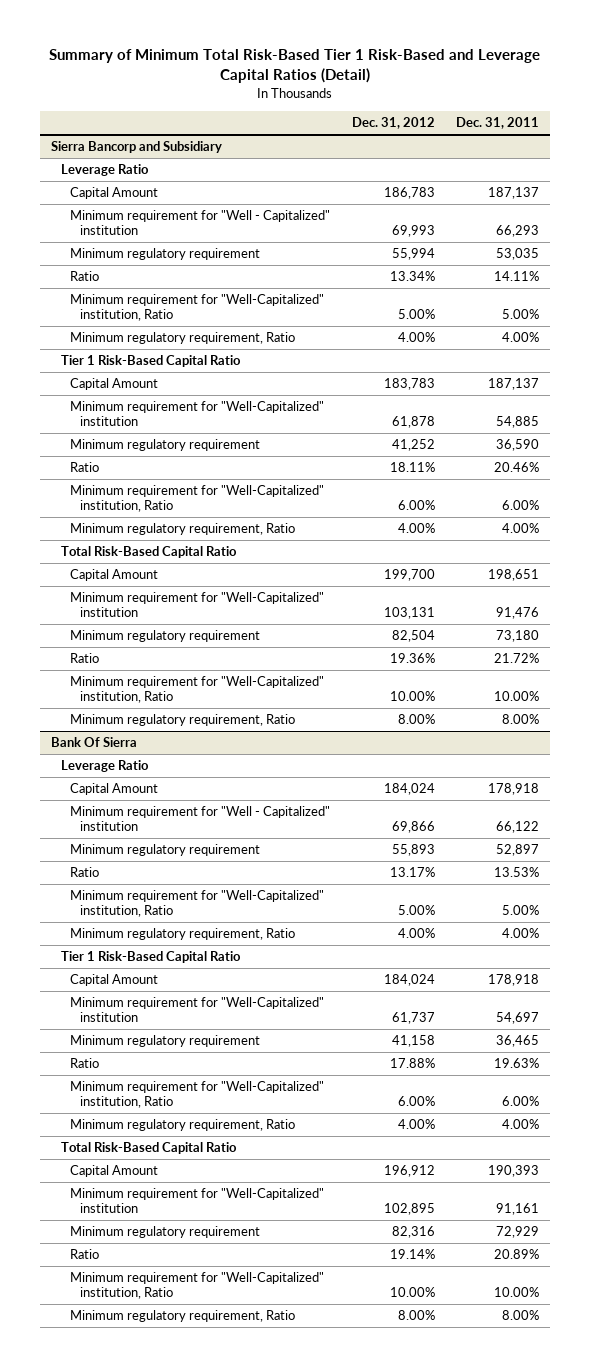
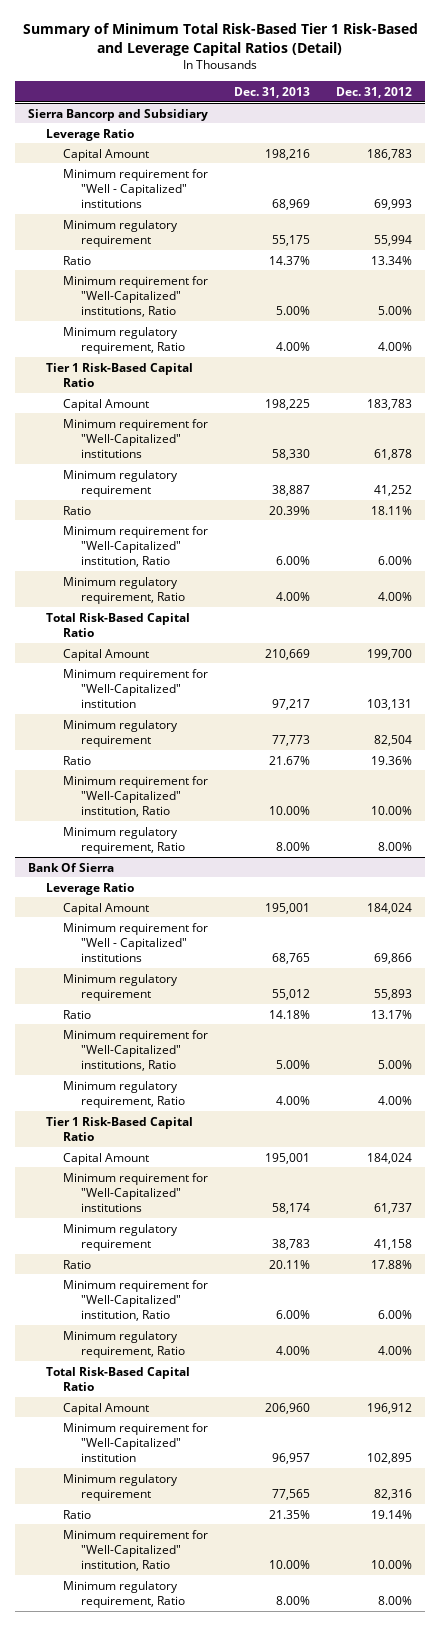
- | Dec. 31, 2012 | Dec. 31, 2011
+ | Dec. 31, 2013 | Dec. 31, 2012
@ Sierra Bancorp and Subsidiary
- Minimum requirement for "Well - Capitalized" institution | 69,993 | 66,293
+ Minimum requirement for "Well - Capitalized" institutions | 68,969 | 69,993
- Minimum requirement for "Well-Capitalized" institution, Ratio | 5.00% | 5.00%
+ Minimum requirement for "Well-Capitalized" institutions, Ratio | 5.00% | 5.00%
- Minimum requirement for "Well-Capitalized" institution | 61,878 | 54,885
+ Minimum requirement for "Well-Capitalized" institutions | 58,330 | 61,878
@ Bank Of Sierra
- Minimum requirement for "Well - Capitalized" institution | 69,866 | 66,122
+ Minimum requirement for "Well - Capitalized" institutions | 68,765 | 69,866
- Minimum requirement for "Well-Capitalized" institution, Ratio | 5.00% | 5.00%
+ Minimum requirement for "Well-Capitalized" institutions, Ratio | 5.00% | 5.00%
- Minimum requirement for "Well-Capitalized" institution | 61,737 | 54,697
+ Minimum requirement for "Well-Capitalized" institutions | 58,174 | 61,737

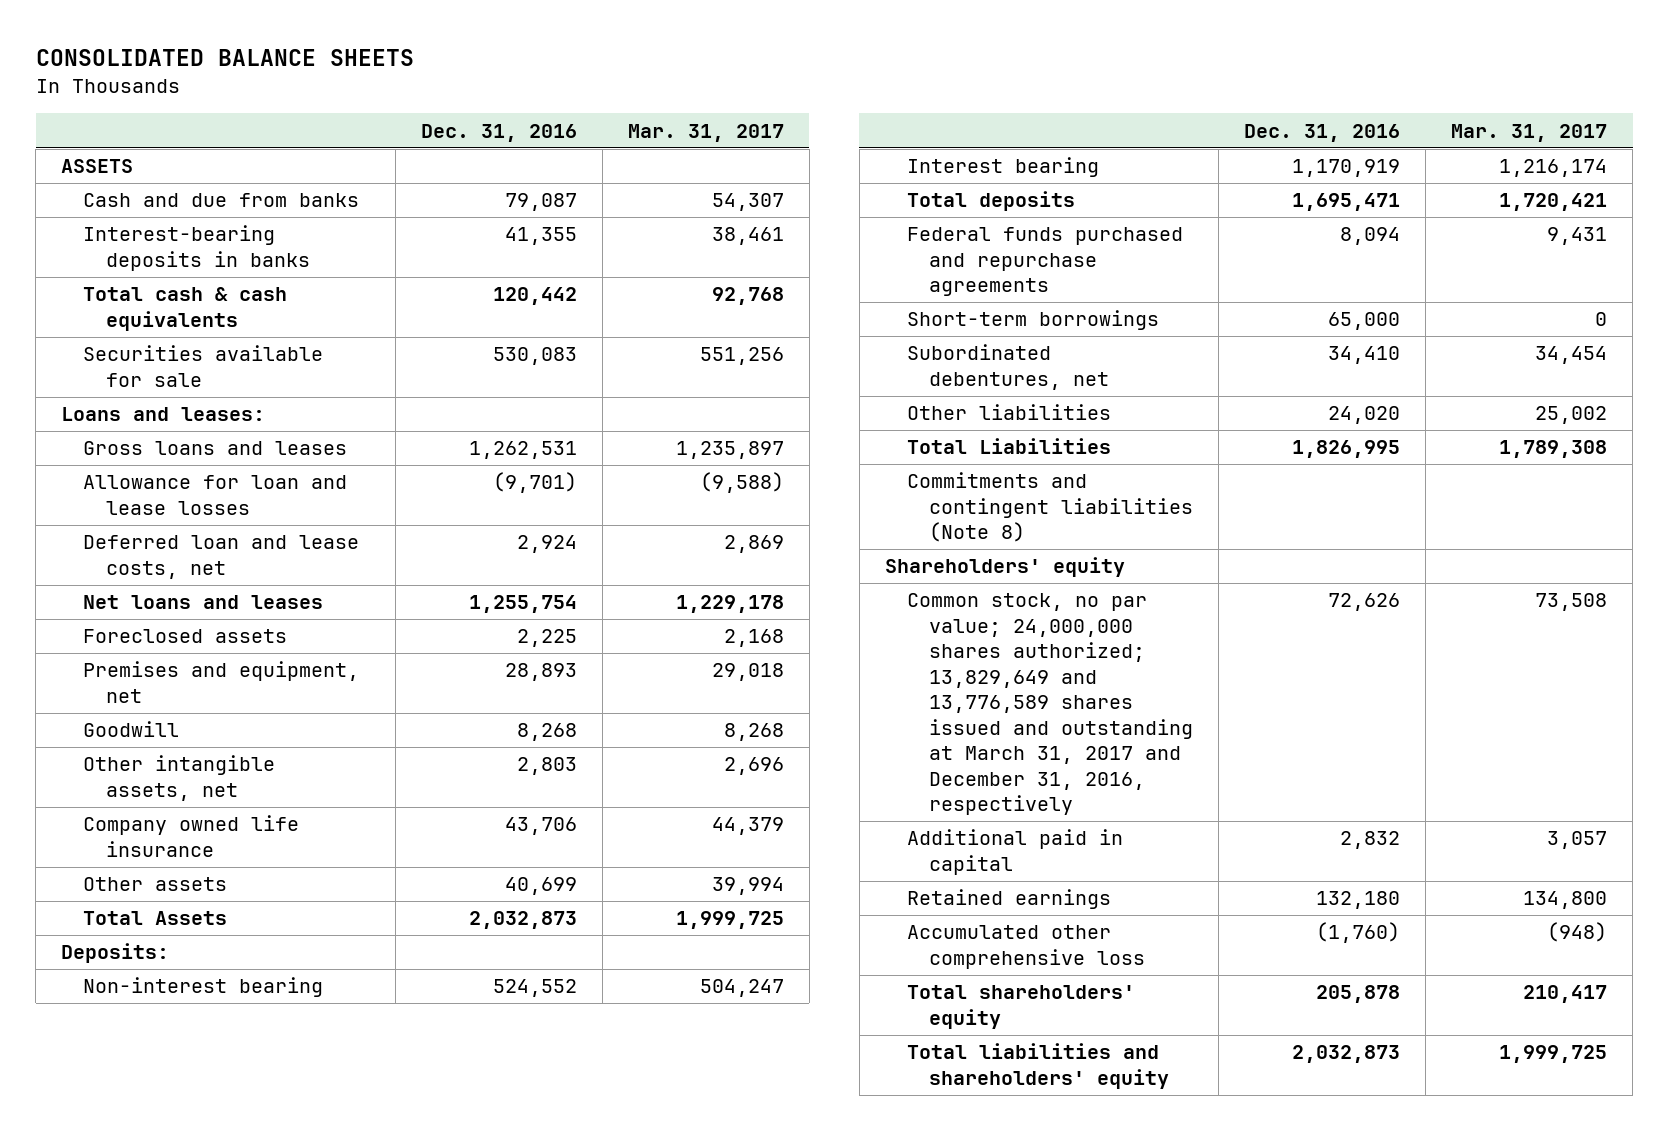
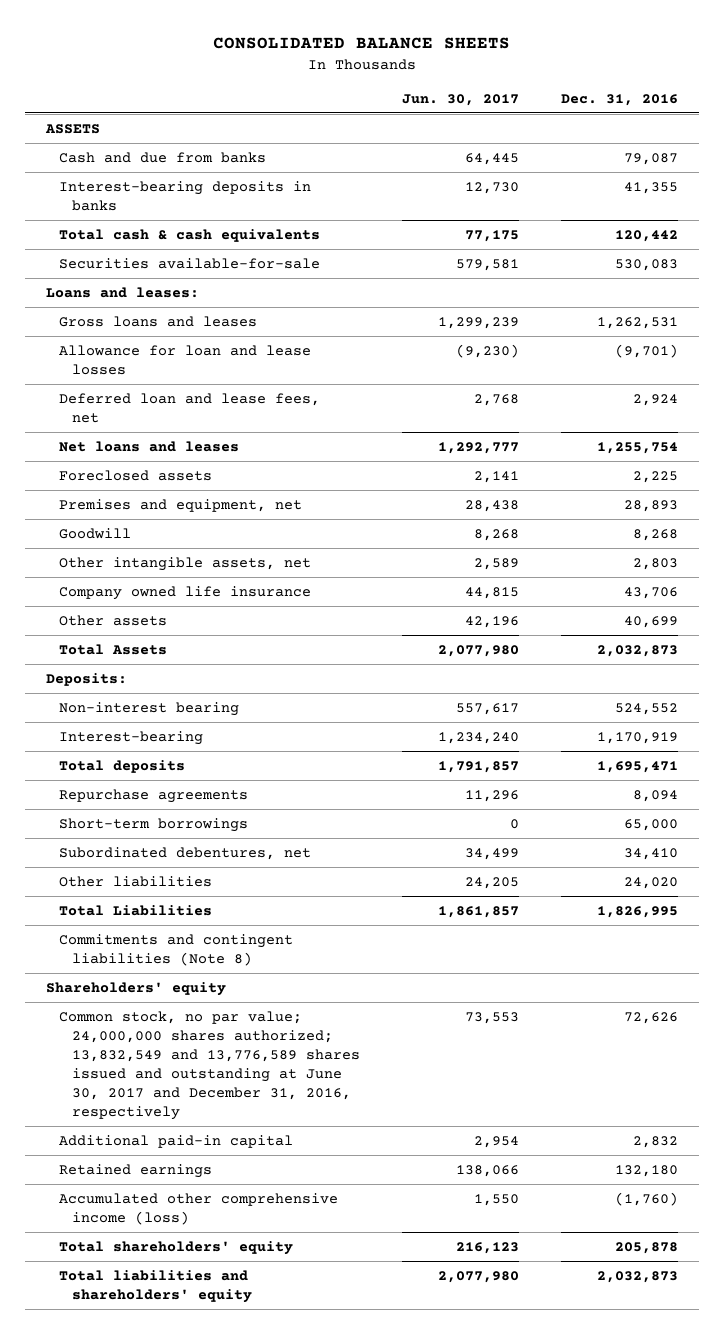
- | Dec. 31, 2016 | Mar. 31, 2017
+ | Jun. 30, 2017 | Dec. 31, 2016
- Securities available for sale | 530,083 | 551,256
+ Securities available-for-sale | 579,581 | 530,083
- Deferred loan and lease costs, net | 2,924 | 2,869
+ Deferred loan and lease fees, net | 2,768 | 2,924
- Interest bearing | 1,170,919 | 1,216,174
+ Interest-bearing | 1,234,240 | 1,170,919
- Federal funds purchased and repurchase agreements | 8,094 | 9,431
+ Repurchase agreements | 11,296 | 8,094
- Common stock, no par value; 24,000,000 shares authorized; 13,829,649 and 13,776,589 shares issued and outstanding at March 31, 2017 and December 31, 2016, respectively | 72,626 | 73,508
- Additional paid in capital | 2,832 | 3,057
+ Common stock, no par value; 24,000,000 shares authorized; 13,832,549 and 13,776,589 shares issued and outstanding at June 30, 2017 and December 31, 2016, respectively | 73,553 | 72,626
+ Additional paid-in capital | 2,954 | 2,832
- Accumulated other comprehensive loss | (1,760) | (948)
+ Accumulated other comprehensive income (loss) | 1,550 | (1,760)

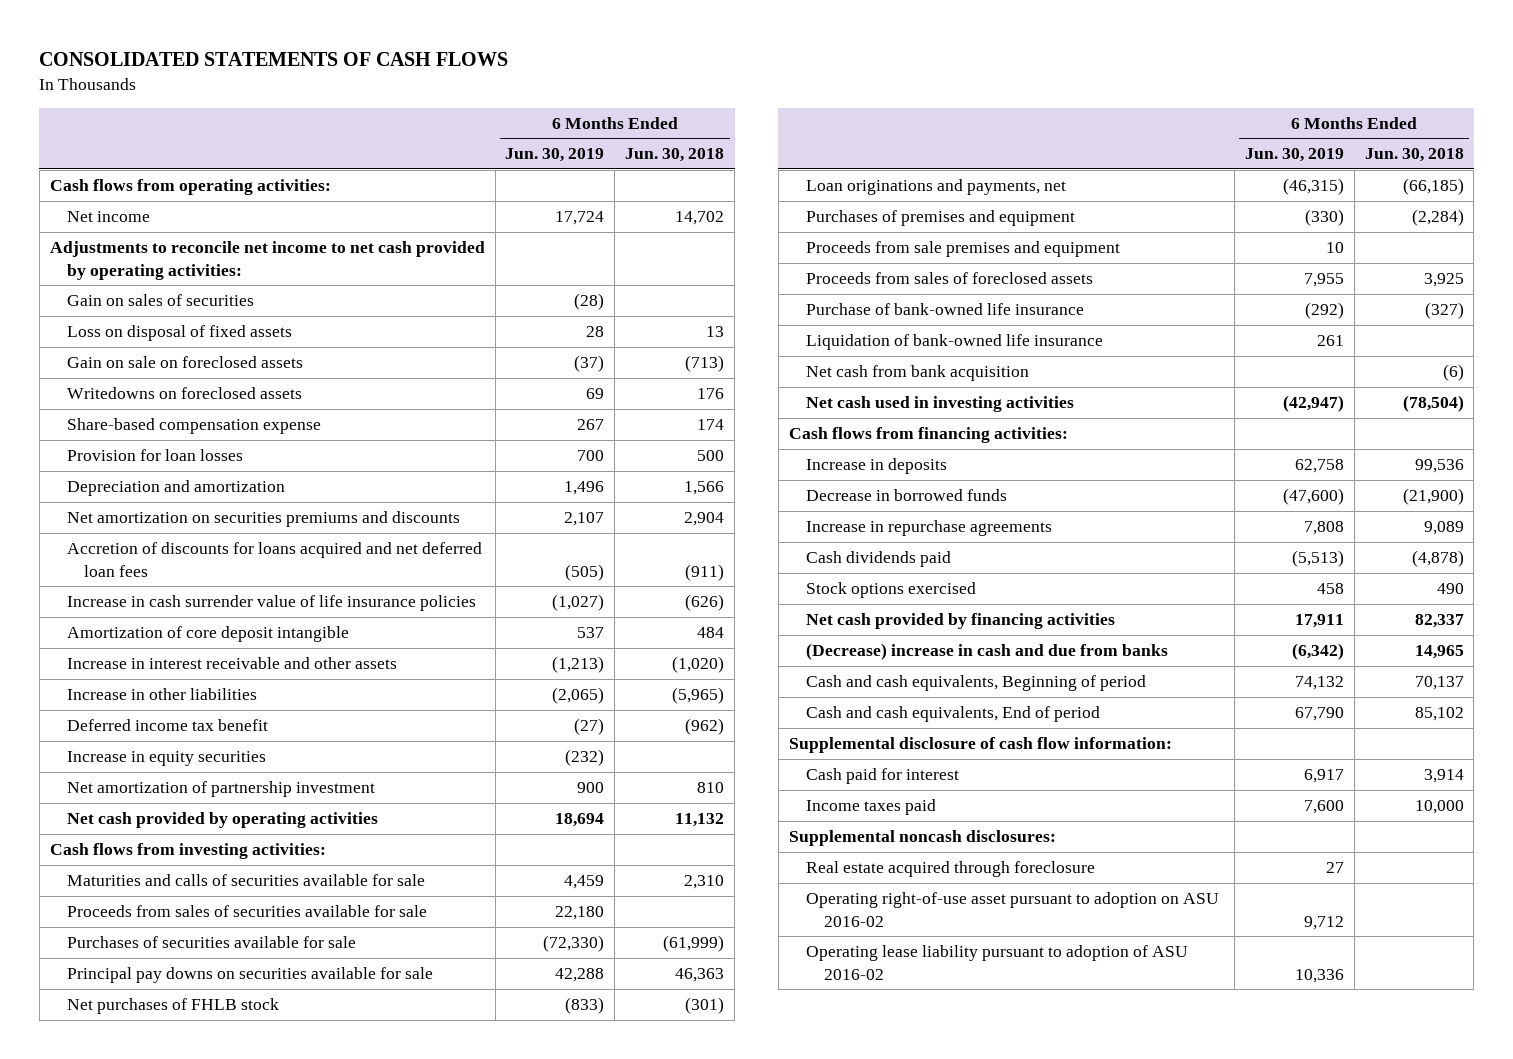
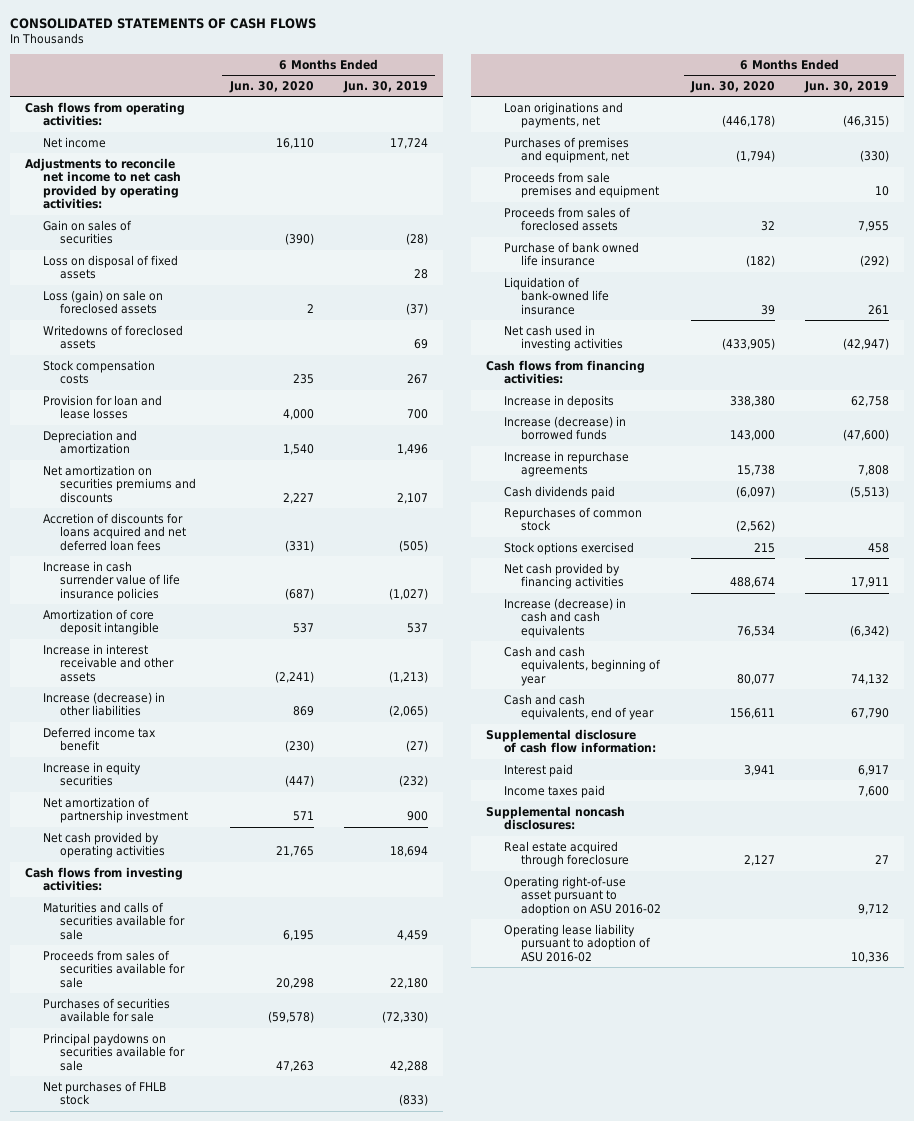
- | 6 Months Ended Jun. 30, 2019 | 6 Months Ended Jun. 30, 2018
+ | 6 Months Ended Jun. 30, 2020 | 6 Months Ended Jun. 30, 2019
- Gain on sale on foreclosed assets | (37) | (713)
- Writedowns on foreclosed assets | 69 | 176
- Share-based compensation expense | 267 | 174
- Provision for loan losses | 700 | 500
+ Loss (gain) on sale on foreclosed assets | 2 | (37)
+ Writedowns of foreclosed assets | | 69
+ Stock compensation costs | 235 | 267
+ Provision for loan and lease losses | 4,000 | 700
- Increase in other liabilities | (2,065) | (5,965)
+ Increase (decrease) in other liabilities | 869 | (2,065)
- Principal pay downs on securities available for sale | 42,288 | 46,363
+ Principal paydowns on securities available for sale | 47,263 | 42,288
- Purchases of premises and equipment | (330) | (2,284)
+ Purchases of premises and equipment, net | (1,794) | (330)
- Purchase of bank-owned life insurance | (292) | (327)
+ Purchase of bank owned life insurance | (182) | (292)
- Net cash from bank acquisition | | (6)
- Decrease in borrowed funds | (47,600) | (21,900)
+ Increase (decrease) in borrowed funds | 143,000 | (47,600)
+ Repurchases of common stock | (2,562) |
- (Decrease) increase in cash and due from banks | (6,342) | 14,965
- Cash and cash equivalents, Beginning of period | 74,132 | 70,137
- Cash and cash equivalents, End of period | 67,790 | 85,102
+ Increase (decrease) in cash and cash equivalents | 76,534 | (6,342)
+ Cash and cash equivalents, beginning of year | 80,077 | 74,132
+ Cash and cash equivalents, end of year | 156,611 | 67,790
- Cash paid for interest | 6,917 | 3,914
+ Interest paid | 3,941 | 6,917

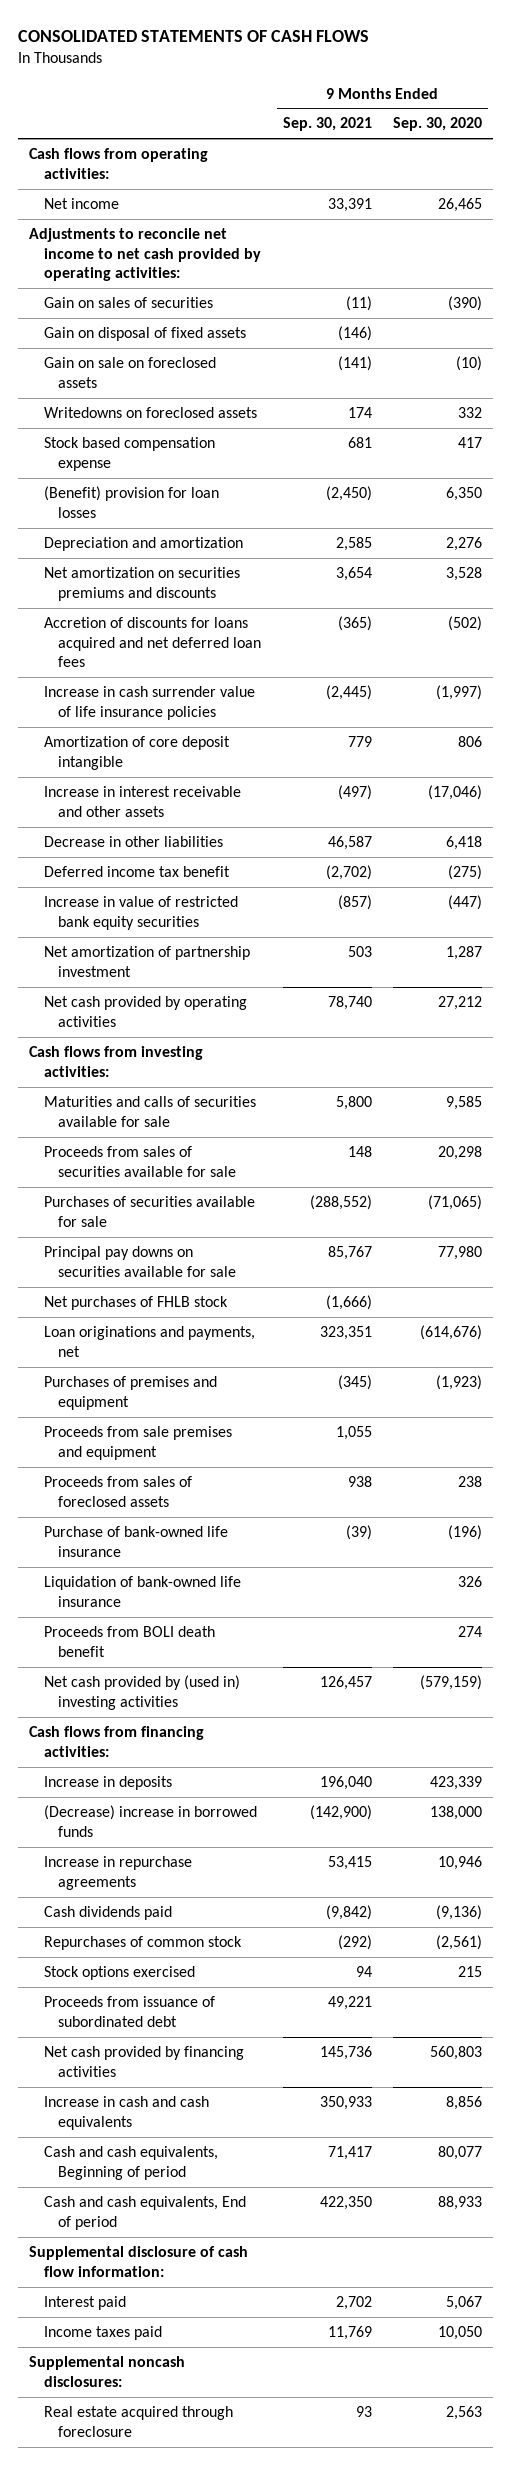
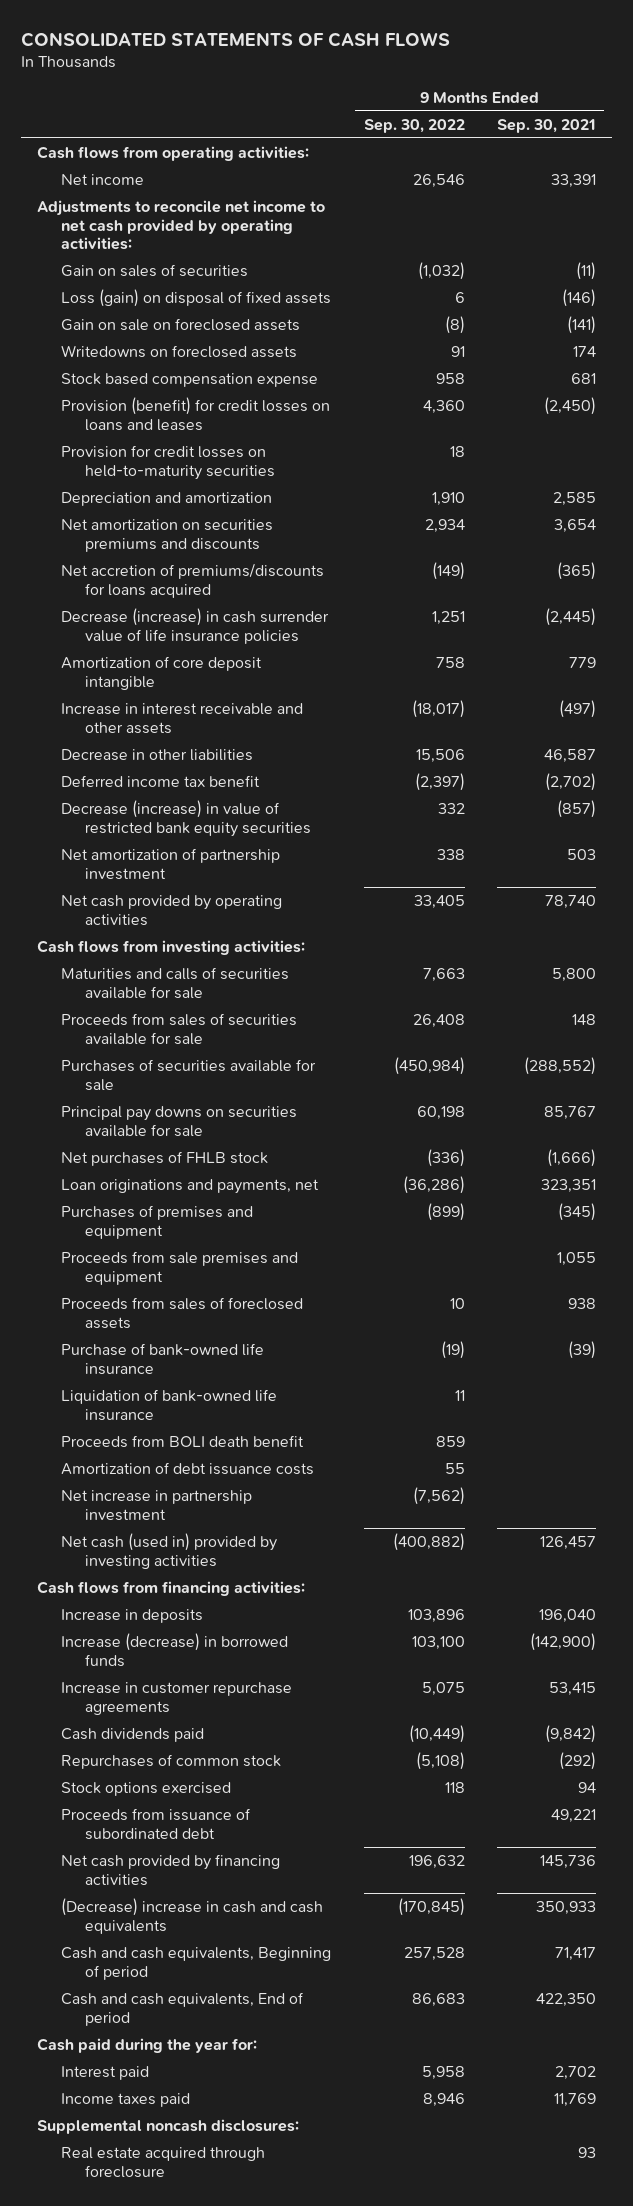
- | 9 Months Ended Sep. 30, 2021 | 9 Months Ended Sep. 30, 2020
+ | 9 Months Ended Sep. 30, 2022 | 9 Months Ended Sep. 30, 2021
- Gain on disposal of fixed assets | (146) |
+ Loss (gain) on disposal of fixed assets | 6 | (146)
- (Benefit) provision for loan losses | (2,450) | 6,350
+ Provision (benefit) for credit losses on loans and leases | 4,360 | (2,450)
+ Provision for credit losses on held-to-maturity securities | 18 |
- Accretion of discounts for loans acquired and net deferred loan fees | (365) | (502)
- Increase in cash surrender value of life insurance policies | (2,445) | (1,997)
+ Net accretion of premiums/discounts for loans acquired | (149) | (365)
+ Decrease (increase) in cash surrender value of life insurance policies | 1,251 | (2,445)
- Increase in value of restricted bank equity securities | (857) | (447)
+ Decrease (increase) in value of restricted bank equity securities | 332 | (857)
- Net cash provided by (used in) investing activities | 126,457 | (579,159)
+ Amortization of debt issuance costs | 55 |
+ Net increase in partnership investment | (7,562) |
+ Net cash (used in) provided by investing activities | (400,882) | 126,457
- (Decrease) increase in borrowed funds | (142,900) | 138,000
- Increase in repurchase agreements | 53,415 | 10,946
+ Increase (decrease) in borrowed funds | 103,100 | (142,900)
+ Increase in customer repurchase agreements | 5,075 | 53,415
- Increase in cash and cash equivalents | 350,933 | 8,856
+ (Decrease) increase in cash and cash equivalents | (170,845) | 350,933
- Supplemental disclosure of cash flow information:
+ Cash paid during the year for:

